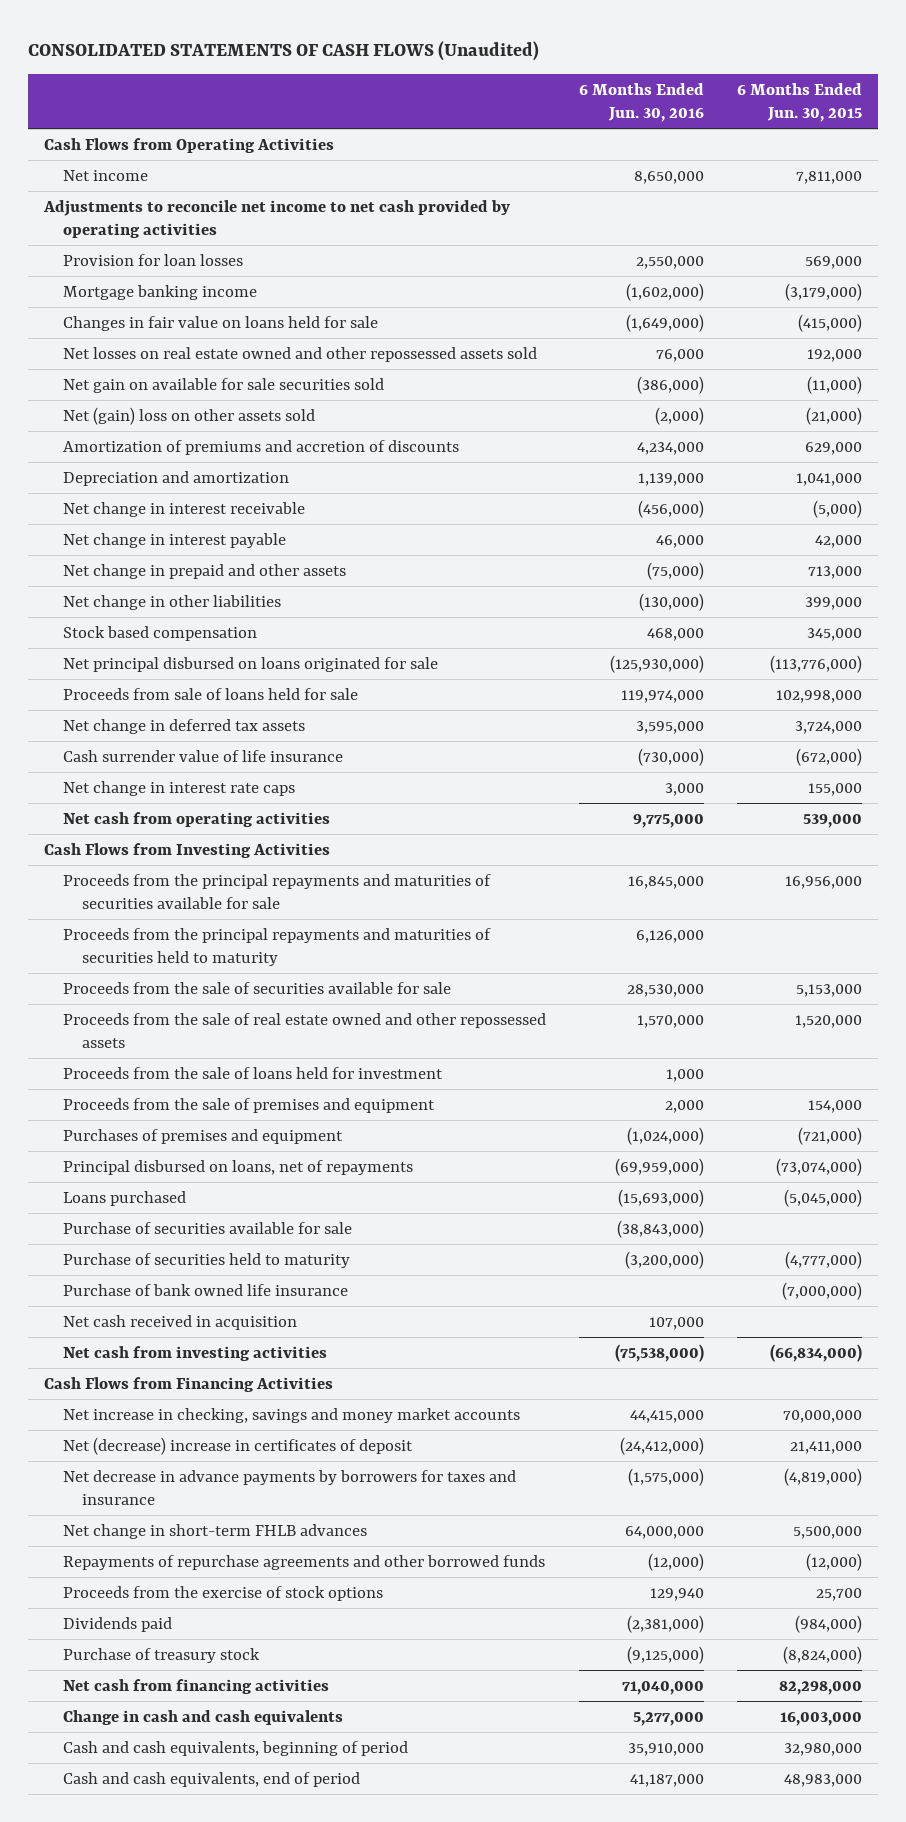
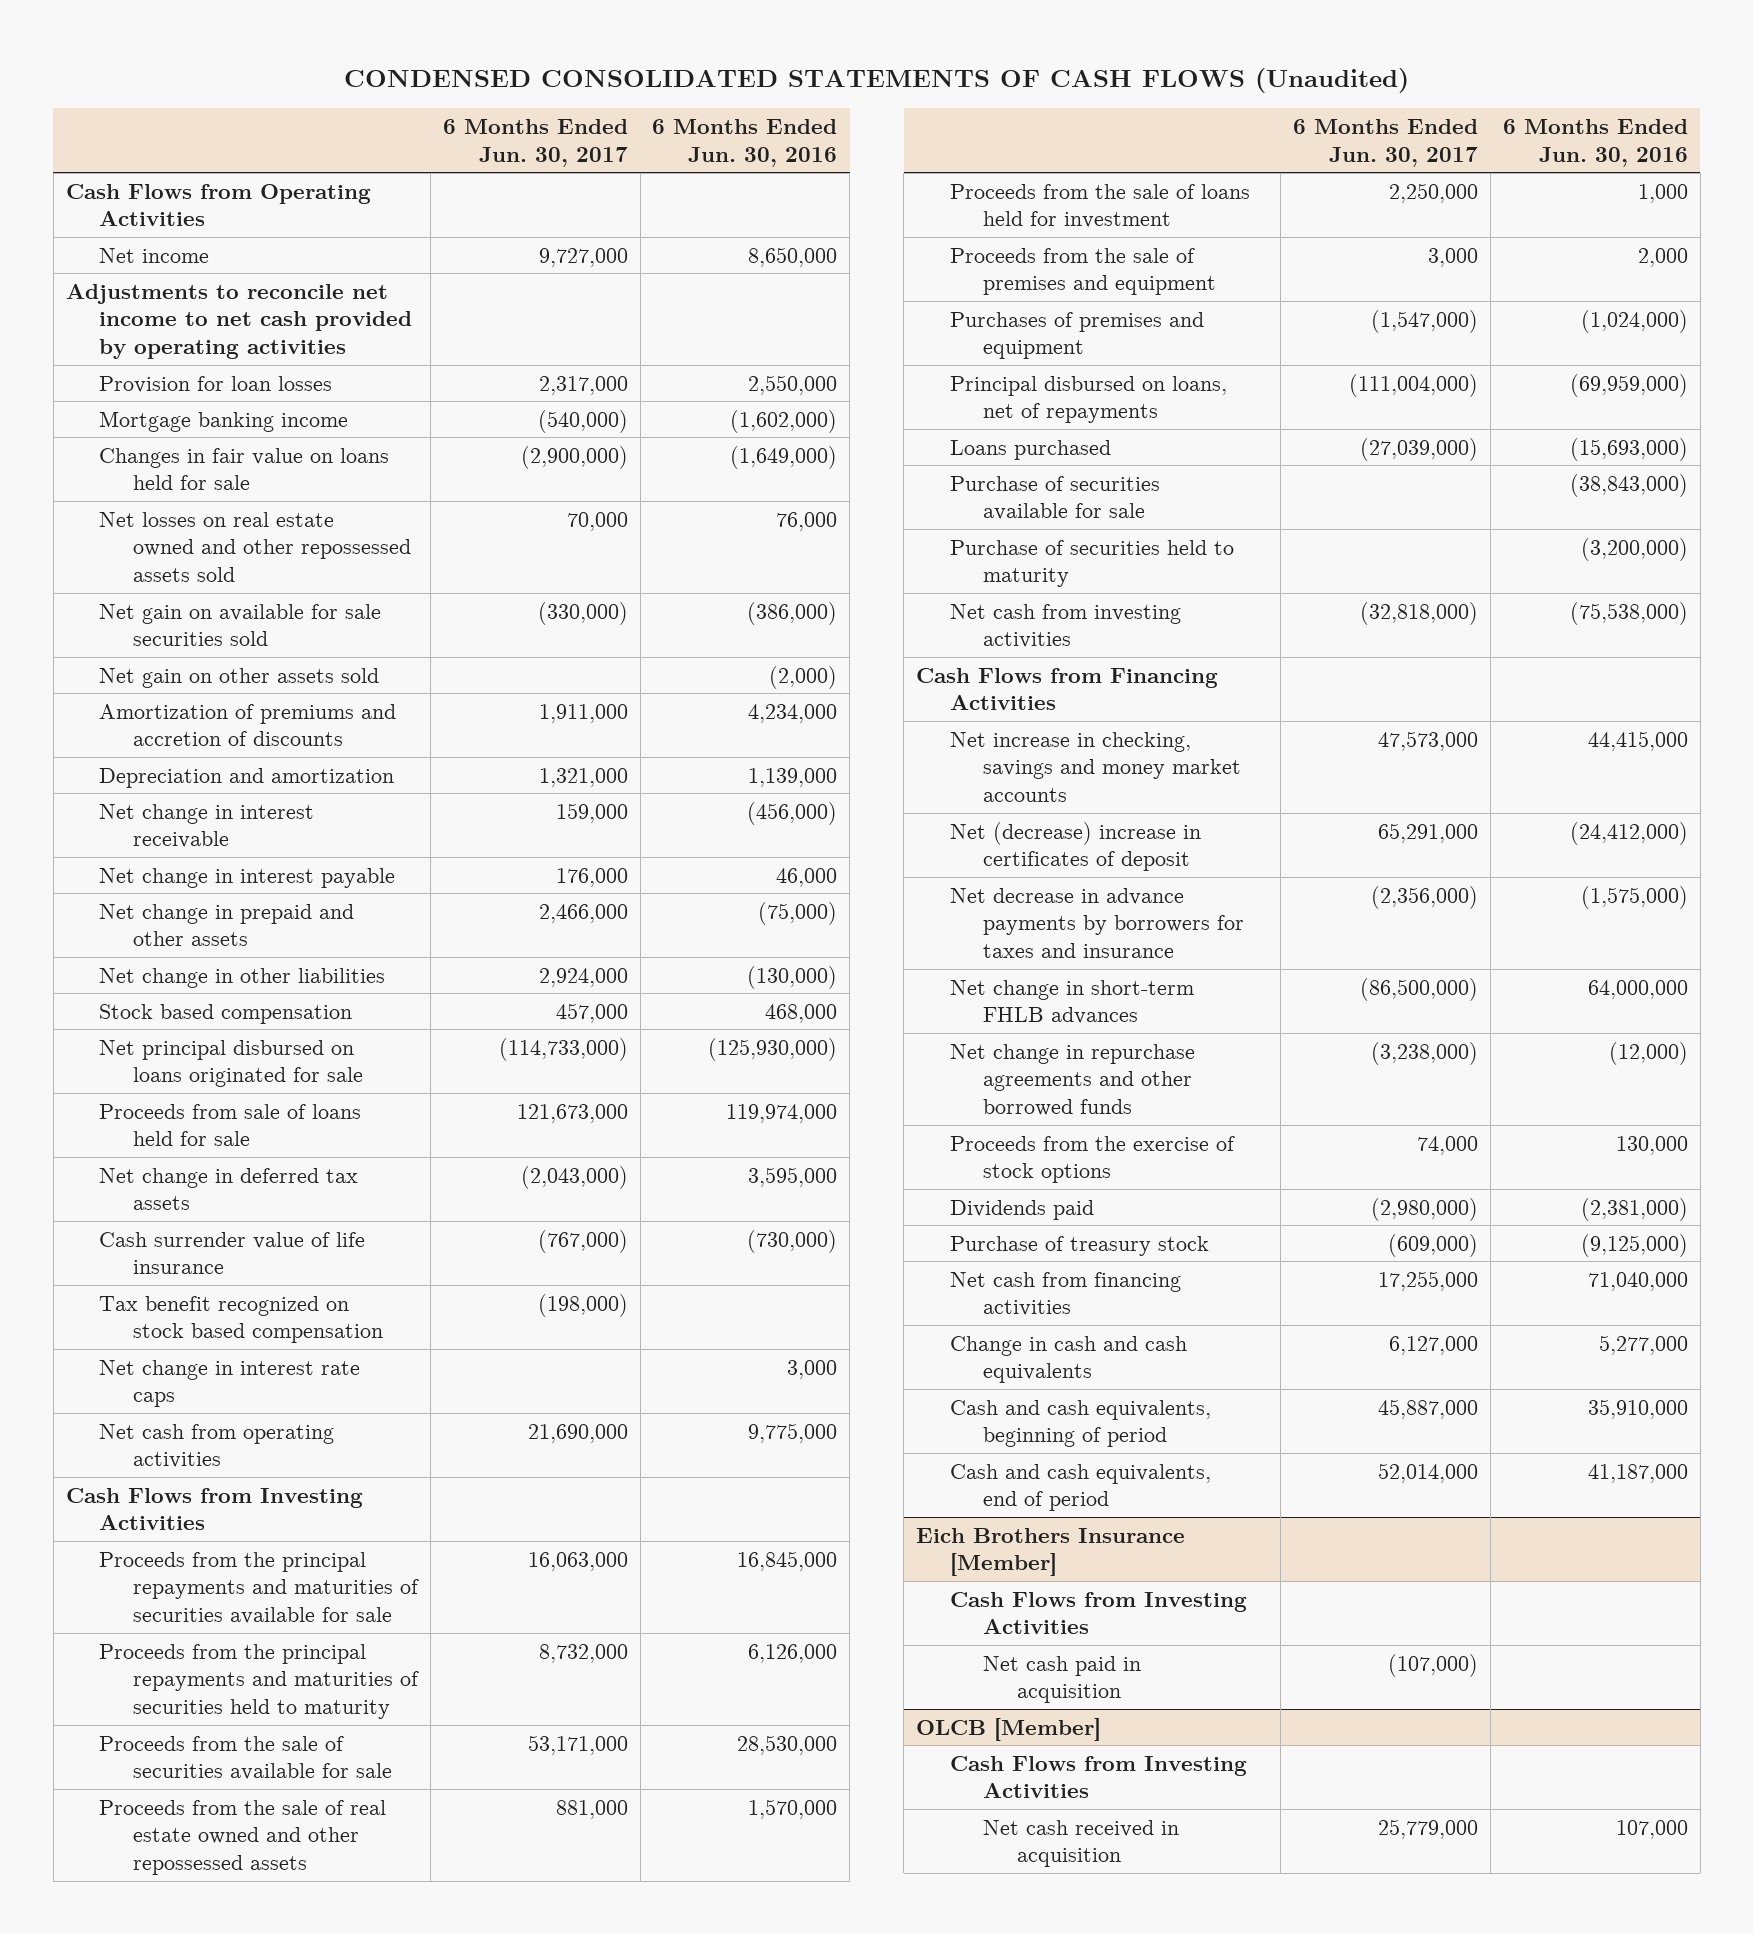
- CONSOLIDATED STATEMENTS OF CASH FLOWS (Unaudited)
+ CONDENSED CONSOLIDATED STATEMENTS OF CASH FLOWS (Unaudited)
- | 6 Months Ended Jun. 30, 2016 | 6 Months Ended Jun. 30, 2015
+ | 6 Months Ended Jun. 30, 2017 | 6 Months Ended Jun. 30, 2016
- Net (gain) loss on other assets sold | (2,000) | (21,000)
+ Net gain on other assets sold | | (2,000)
+ Tax benefit recognized on stock based compensation | (198,000) |
- Purchase of bank owned life insurance | | (7,000,000)
- Net cash received in acquisition | 107,000 |
- Repayments of repurchase agreements and other borrowed funds | (12,000) | (12,000)
- Proceeds from the exercise of stock options | 129,940 | 25,700
+ Net change in repurchase agreements and other borrowed funds | (3,238,000) | (12,000)
+ Proceeds from the exercise of stock options | 74,000 | 130,000
+ Eich Brothers Insurance [Member]
+ Cash Flows from Investing Activities
+ Net cash paid in acquisition | (107,000) |
+ OLCB [Member]
+ Cash Flows from Investing Activities
+ Net cash received in acquisition | 25,779,000 | 107,000

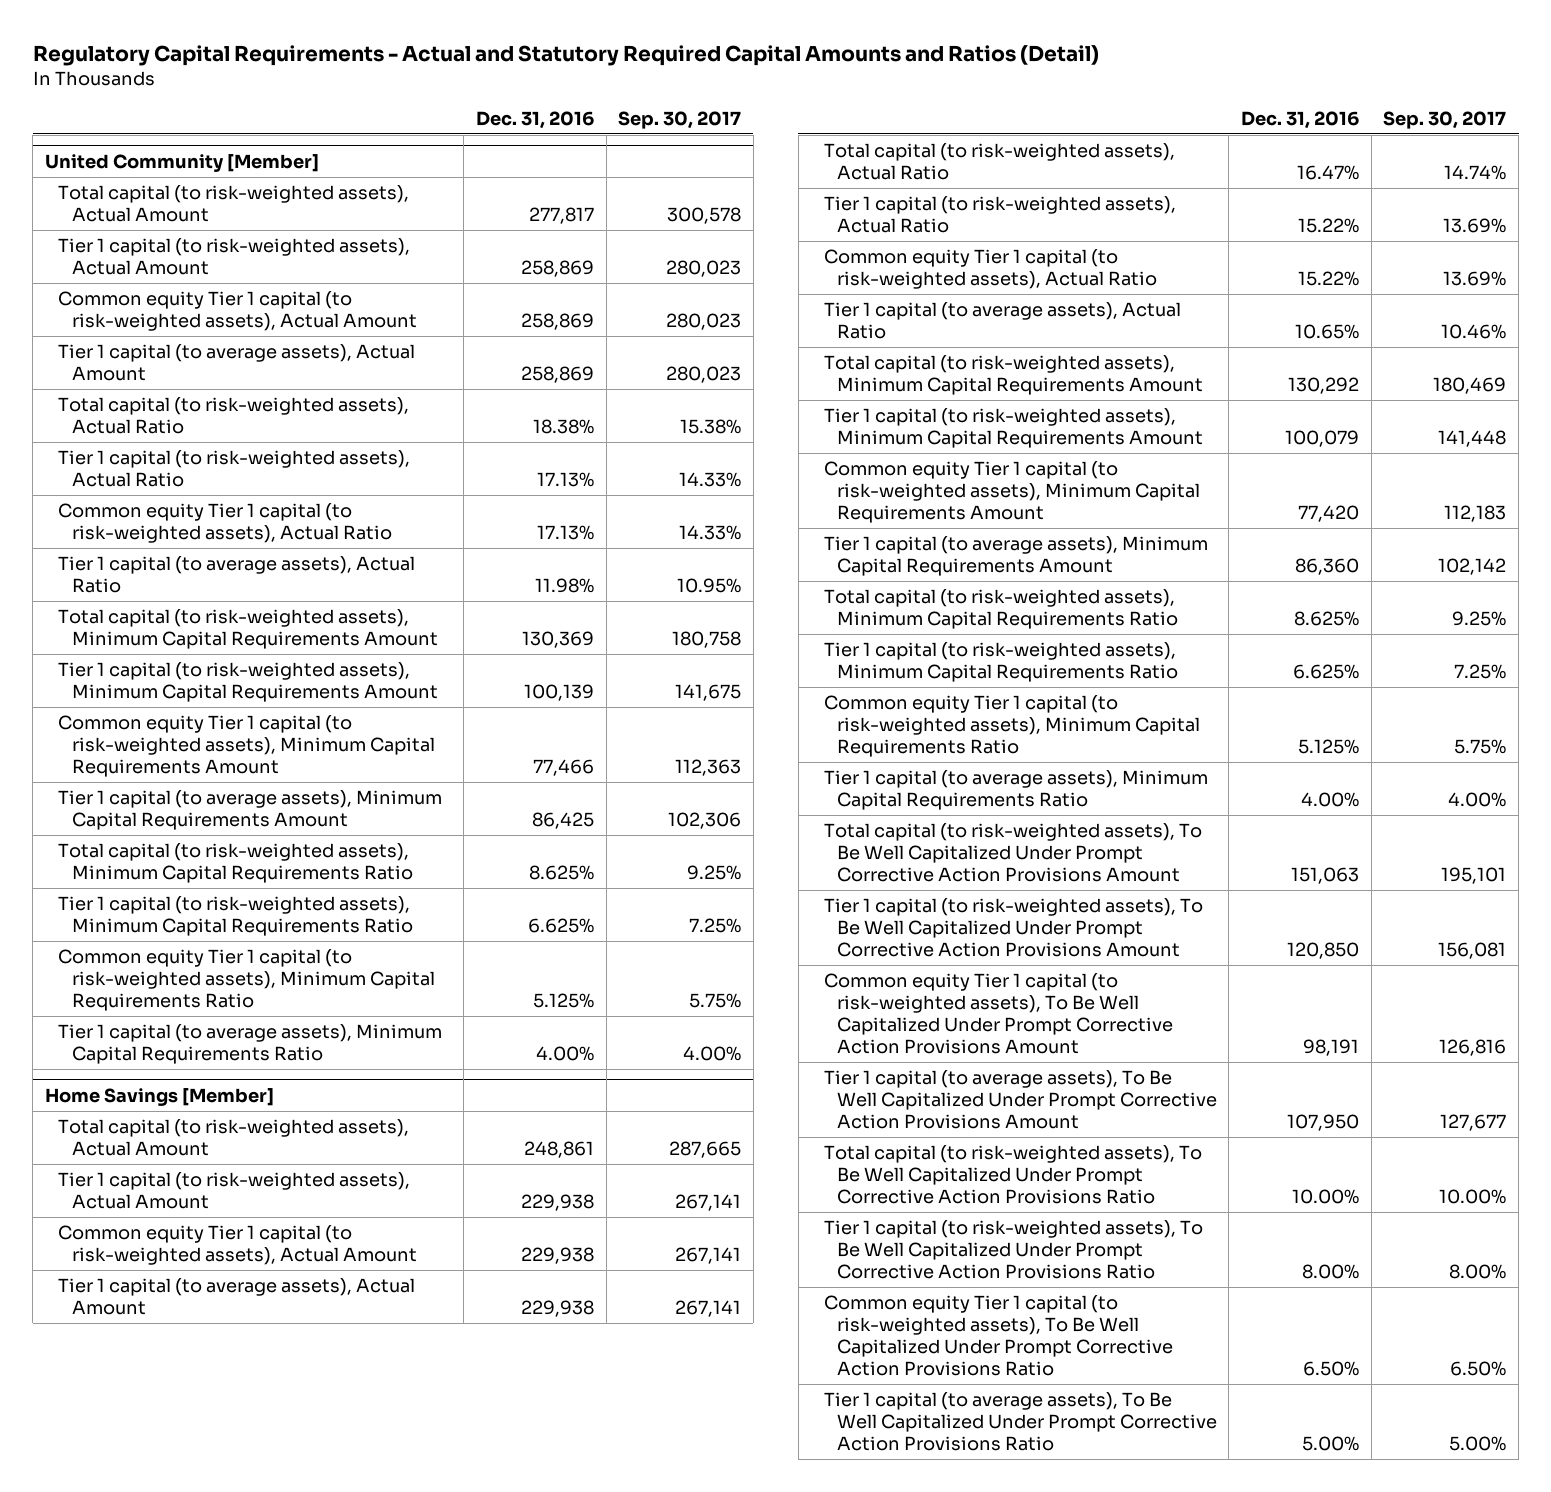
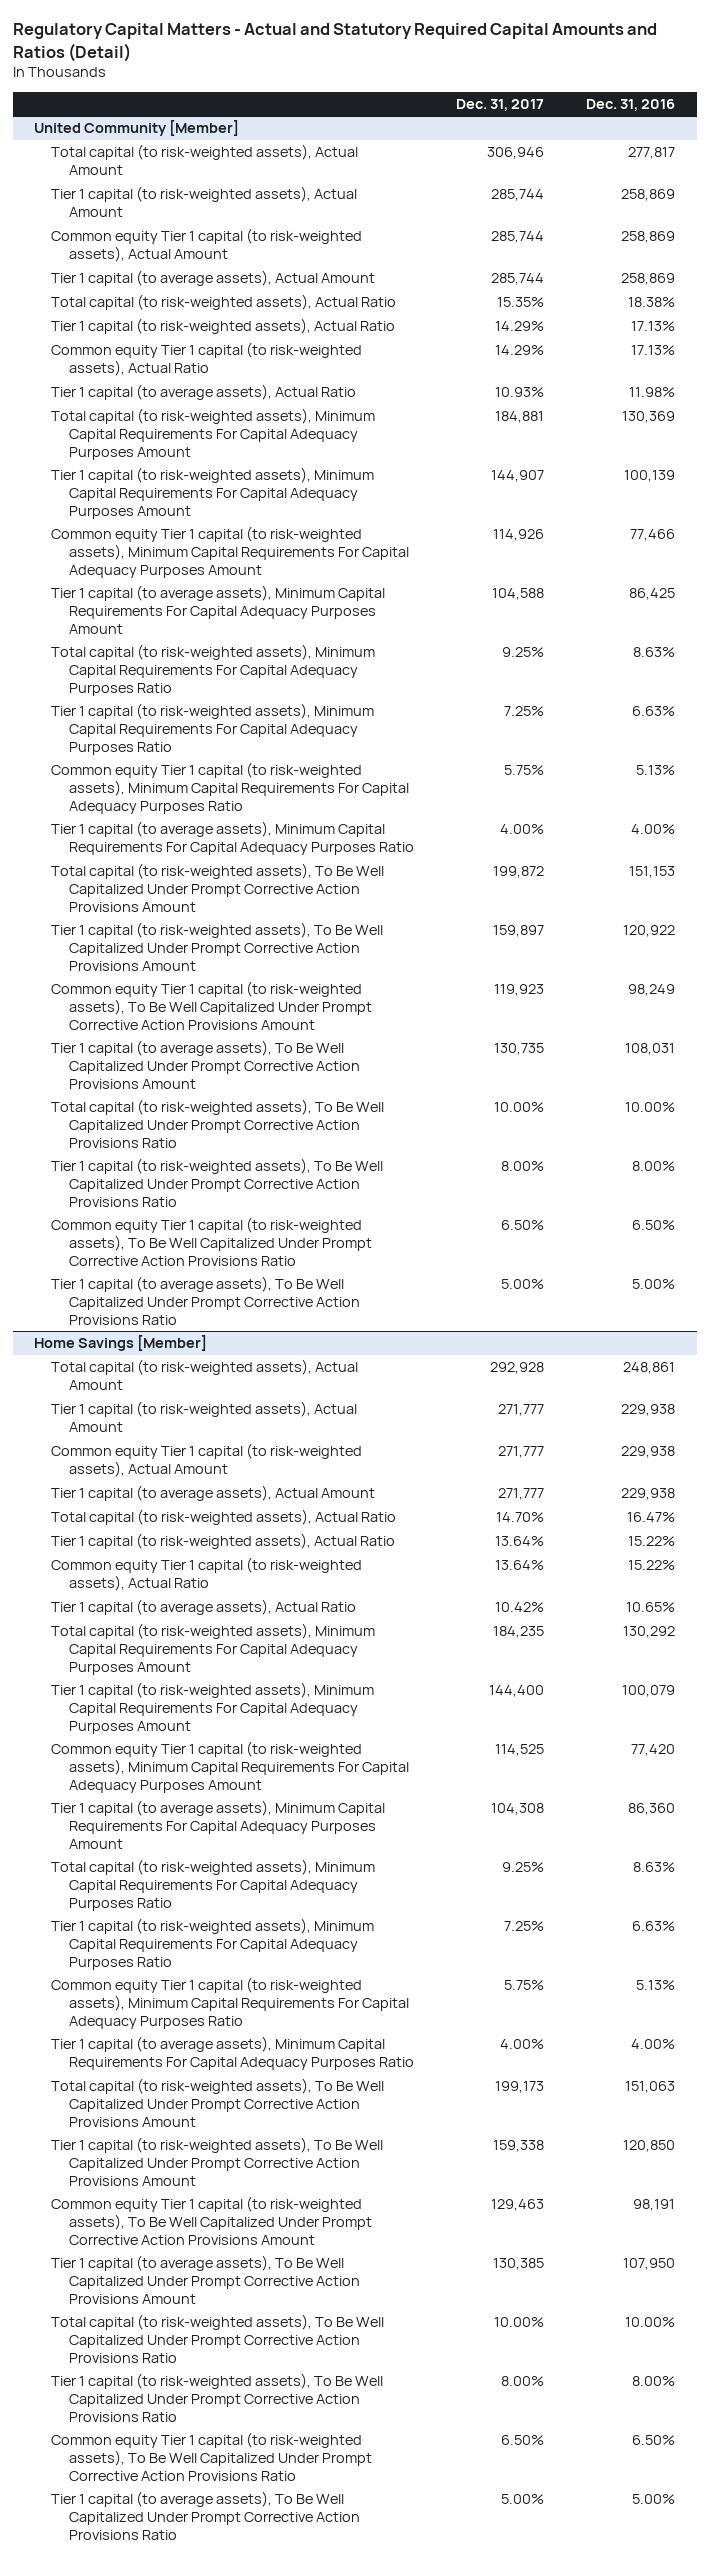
- Regulatory Capital Requirements - Actual and Statutory Required Capital Amounts and Ratios (Detail)
+ Regulatory Capital Matters - Actual and Statutory Required Capital Amounts and Ratios (Detail)
- | Dec. 31, 2016 | Sep. 30, 2017
+ | Dec. 31, 2017 | Dec. 31, 2016
@ United Community [Member]
- Total capital (to risk-weighted assets), Minimum Capital Requirements Amount | 130,369 | 180,758
- Tier 1 capital (to risk-weighted assets), Minimum Capital Requirements Amount | 100,139 | 141,675
- Common equity Tier 1 capital (to risk-weighted assets), Minimum Capital Requirements Amount | 77,466 | 112,363
- Tier 1 capital (to average assets), Minimum Capital Requirements Amount | 86,425 | 102,306
- Total capital (to risk-weighted assets), Minimum Capital Requirements Ratio | 8.625% | 9.25%
- Tier 1 capital (to risk-weighted assets), Minimum Capital Requirements Ratio | 6.625% | 7.25%
- Common equity Tier 1 capital (to risk-weighted assets), Minimum Capital Requirements Ratio | 5.125% | 5.75%
- Tier 1 capital (to average assets), Minimum Capital Requirements Ratio | 4.00% | 4.00%
+ Total capital (to risk-weighted assets), Minimum Capital Requirements For Capital Adequacy Purposes Amount | 184,881 | 130,369
+ Tier 1 capital (to risk-weighted assets), Minimum Capital Requirements For Capital Adequacy Purposes Amount | 144,907 | 100,139
+ Common equity Tier 1 capital (to risk-weighted assets), Minimum Capital Requirements For Capital Adequacy Purposes Amount | 114,926 | 77,466
+ Tier 1 capital (to average assets), Minimum Capital Requirements For Capital Adequacy Purposes Amount | 104,588 | 86,425
+ Total capital (to risk-weighted assets), Minimum Capital Requirements For Capital Adequacy Purposes Ratio | 9.25% | 8.63%
+ Tier 1 capital (to risk-weighted assets), Minimum Capital Requirements For Capital Adequacy Purposes Ratio | 7.25% | 6.63%
+ Common equity Tier 1 capital (to risk-weighted assets), Minimum Capital Requirements For Capital Adequacy Purposes Ratio | 5.75% | 5.13%
+ Tier 1 capital (to average assets), Minimum Capital Requirements For Capital Adequacy Purposes Ratio | 4.00% | 4.00%
+ Total capital (to risk-weighted assets), To Be Well Capitalized Under Prompt Corrective Action Provisions Amount | 199,872 | 151,153
+ Tier 1 capital (to risk-weighted assets), To Be Well Capitalized Under Prompt Corrective Action Provisions Amount | 159,897 | 120,922
+ Common equity Tier 1 capital (to risk-weighted assets), To Be Well Capitalized Under Prompt Corrective Action Provisions Amount | 119,923 | 98,249
+ Tier 1 capital (to average assets), To Be Well Capitalized Under Prompt Corrective Action Provisions Amount | 130,735 | 108,031
+ Total capital (to risk-weighted assets), To Be Well Capitalized Under Prompt Corrective Action Provisions Ratio | 10.00% | 10.00%
+ Tier 1 capital (to risk-weighted assets), To Be Well Capitalized Under Prompt Corrective Action Provisions Ratio | 8.00% | 8.00%
+ Common equity Tier 1 capital (to risk-weighted assets), To Be Well Capitalized Under Prompt Corrective Action Provisions Ratio | 6.50% | 6.50%
+ Tier 1 capital (to average assets), To Be Well Capitalized Under Prompt Corrective Action Provisions Ratio | 5.00% | 5.00%
@ Home Savings [Member]
- Total capital (to risk-weighted assets), Minimum Capital Requirements Amount | 130,292 | 180,469
- Tier 1 capital (to risk-weighted assets), Minimum Capital Requirements Amount | 100,079 | 141,448
- Common equity Tier 1 capital (to risk-weighted assets), Minimum Capital Requirements Amount | 77,420 | 112,183
- Tier 1 capital (to average assets), Minimum Capital Requirements Amount | 86,360 | 102,142
- Total capital (to risk-weighted assets), Minimum Capital Requirements Ratio | 8.625% | 9.25%
- Tier 1 capital (to risk-weighted assets), Minimum Capital Requirements Ratio | 6.625% | 7.25%
- Common equity Tier 1 capital (to risk-weighted assets), Minimum Capital Requirements Ratio | 5.125% | 5.75%
- Tier 1 capital (to average assets), Minimum Capital Requirements Ratio | 4.00% | 4.00%
+ Total capital (to risk-weighted assets), Minimum Capital Requirements For Capital Adequacy Purposes Amount | 184,235 | 130,292
+ Tier 1 capital (to risk-weighted assets), Minimum Capital Requirements For Capital Adequacy Purposes Amount | 144,400 | 100,079
+ Common equity Tier 1 capital (to risk-weighted assets), Minimum Capital Requirements For Capital Adequacy Purposes Amount | 114,525 | 77,420
+ Tier 1 capital (to average assets), Minimum Capital Requirements For Capital Adequacy Purposes Amount | 104,308 | 86,360
+ Total capital (to risk-weighted assets), Minimum Capital Requirements For Capital Adequacy Purposes Ratio | 9.25% | 8.63%
+ Tier 1 capital (to risk-weighted assets), Minimum Capital Requirements For Capital Adequacy Purposes Ratio | 7.25% | 6.63%
+ Common equity Tier 1 capital (to risk-weighted assets), Minimum Capital Requirements For Capital Adequacy Purposes Ratio | 5.75% | 5.13%
+ Tier 1 capital (to average assets), Minimum Capital Requirements For Capital Adequacy Purposes Ratio | 4.00% | 4.00%

